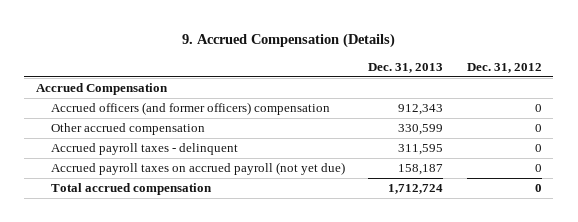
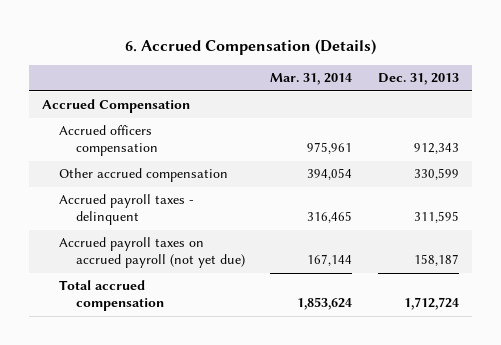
- 9. Accrued Compensation (Details)
+ 6. Accrued Compensation (Details)
- | Dec. 31, 2013 | Dec. 31, 2012
+ | Mar. 31, 2014 | Dec. 31, 2013
- Accrued officers (and former officers) compensation | 912,343 | 0
+ Accrued officers compensation | 975,961 | 912,343

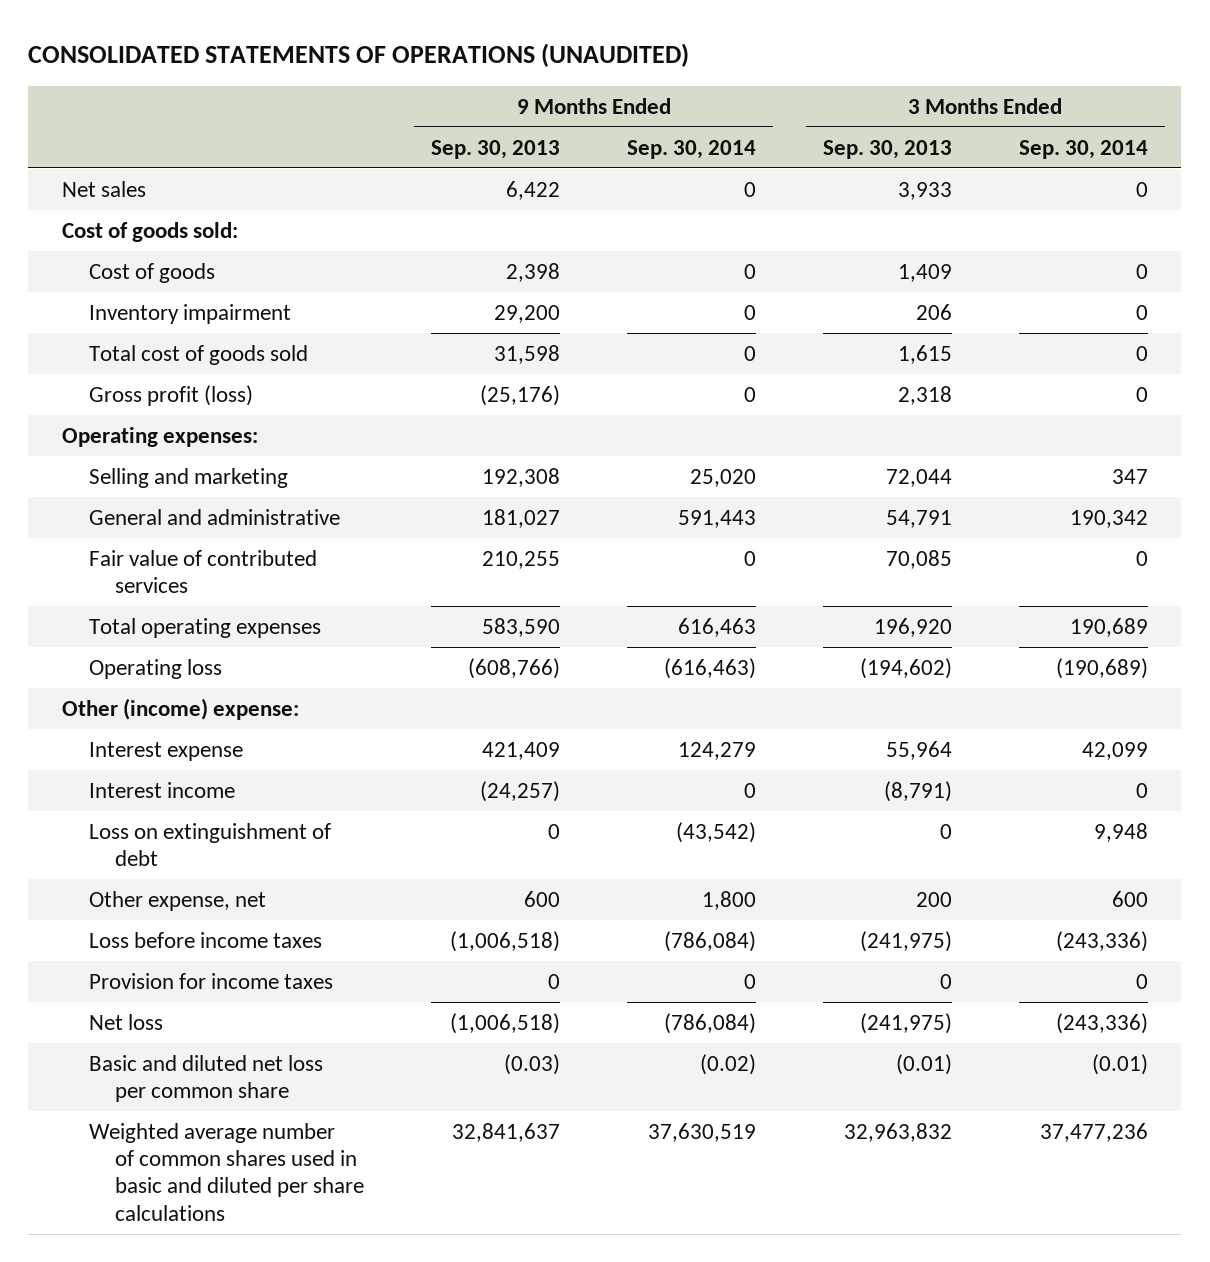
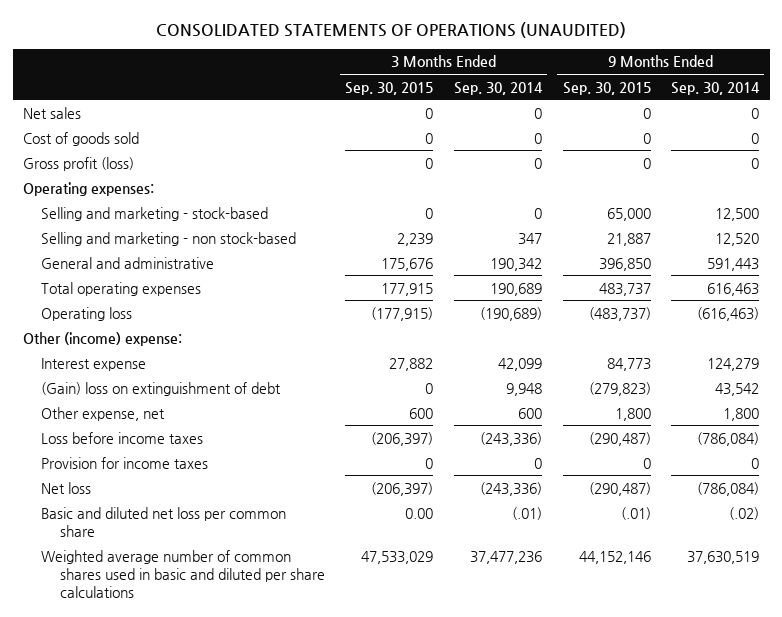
- | 9 Months Ended Sep. 30, 2013 | 9 Months Ended Sep. 30, 2014 | 3 Months Ended Sep. 30, 2013 | 3 Months Ended Sep. 30, 2014
+ | 3 Months Ended Sep. 30, 2015 | 3 Months Ended Sep. 30, 2014 | 9 Months Ended Sep. 30, 2015 | 9 Months Ended Sep. 30, 2014
- Cost of goods sold:
- Cost of goods | 2,398 | 0 | 1,409 | 0
- Inventory impairment | 29,200 | 0 | 206 | 0
- Total cost of goods sold | 31,598 | 0 | 1,615 | 0
+ Cost of goods sold | 0 | 0 | 0 | 0
- Selling and marketing | 192,308 | 25,020 | 72,044 | 347
+ Selling and marketing - stock-based | 0 | 0 | 65,000 | 12,500
+ Selling and marketing - non stock-based | 2,239 | 347 | 21,887 | 12,520
- Fair value of contributed services | 210,255 | 0 | 70,085 | 0
- Interest income | (24,257) | 0 | (8,791) | 0
- Loss on extinguishment of debt | 0 | (43,542) | 0 | 9,948
+ (Gain) loss on extinguishment of debt | 0 | 9,948 | (279,823) | 43,542
- Basic and diluted net loss per common share | (0.03) | (0.02) | (0.01) | (0.01)
+ Basic and diluted net loss per common share | 0.00 | (.01) | (.01) | (.02)

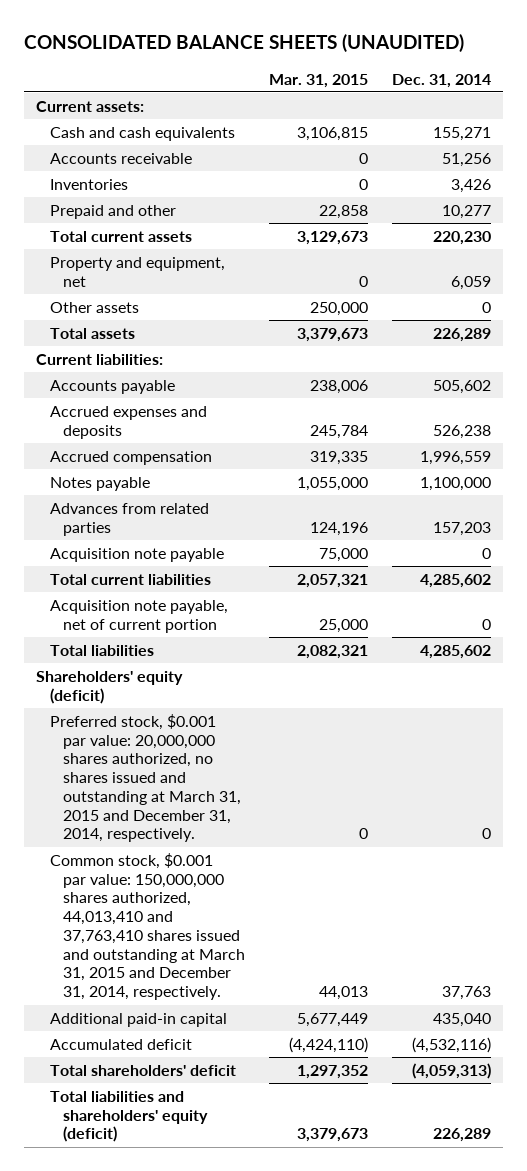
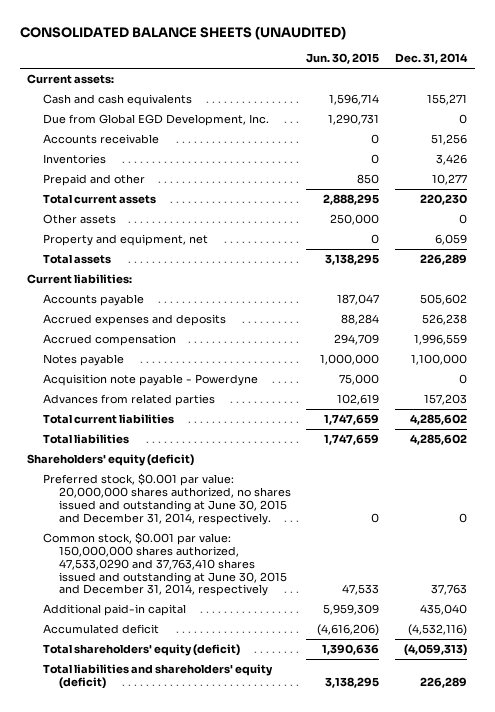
- | Mar. 31, 2015 | Dec. 31, 2014
+ | Jun. 30, 2015 | Dec. 31, 2014
+ Due from Global EGD Development, Inc. | 1,290,731 | 0
moved down: Property and equipment, net | 0 | 6,059
+ Acquisition note payable - Powerdyne | 75,000 | 0
- Acquisition note payable | 75,000 | 0
- Acquisition note payable, net of current portion | 25,000 | 0
- Preferred stock, $0.001 par value: 20,000,000 shares authorized, no shares issued and outstanding at March 31, 2015 and December 31, 2014, respectively. | 0 | 0
- Common stock, $0.001 par value: 150,000,000 shares authorized, 44,013,410 and 37,763,410 shares issued and outstanding at March 31, 2015 and December 31, 2014, respectively. | 44,013 | 37,763
+ Preferred stock, $0.001 par value: 20,000,000 shares authorized, no shares issued and outstanding at June 30, 2015 and December 31, 2014, respectively. | 0 | 0
+ Common stock, $0.001 par value: 150,000,000 shares authorized, 47,533,0290 and 37,763,410 shares issued and outstanding at June 30, 2015 and December 31, 2014, respectively | 47,533 | 37,763
- Total shareholders' deficit | 1,297,352 | (4,059,313)
+ Total shareholders' equity (deficit) | 1,390,636 | (4,059,313)

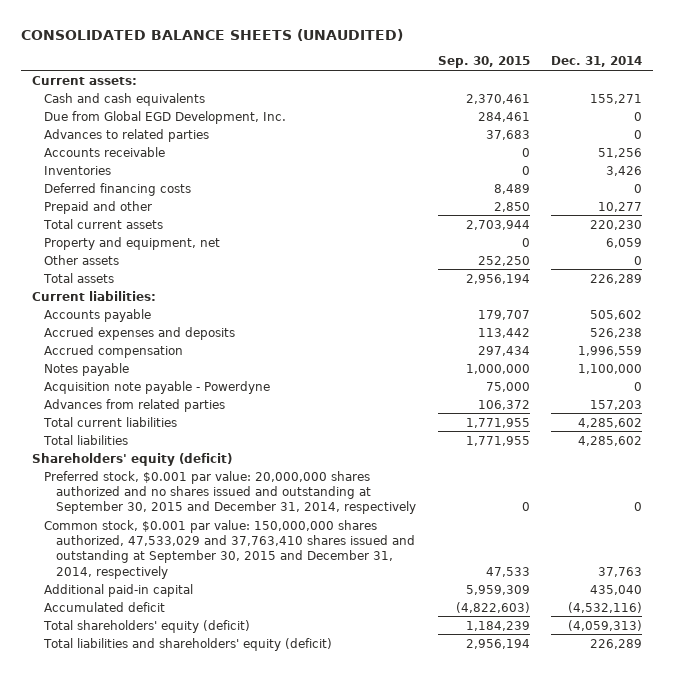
- | Jun. 30, 2015 | Dec. 31, 2014
+ | Sep. 30, 2015 | Dec. 31, 2014
+ Advances to related parties | 37,683 | 0
+ Deferred financing costs | 8,489 | 0
moved down: Other assets | 252,250 | 0
- Preferred stock, $0.001 par value: 20,000,000 shares authorized, no shares issued and outstanding at June 30, 2015 and December 31, 2014, respectively. | 0 | 0
- Common stock, $0.001 par value: 150,000,000 shares authorized, 47,533,0290 and 37,763,410 shares issued and outstanding at June 30, 2015 and December 31, 2014, respectively | 47,533 | 37,763
+ Preferred stock, $0.001 par value: 20,000,000 shares authorized and no shares issued and outstanding at September 30, 2015 and December 31, 2014, respectively | 0 | 0
+ Common stock, $0.001 par value: 150,000,000 shares authorized, 47,533,029 and 37,763,410 shares issued and outstanding at September 30, 2015 and December 31, 2014, respectively | 47,533 | 37,763

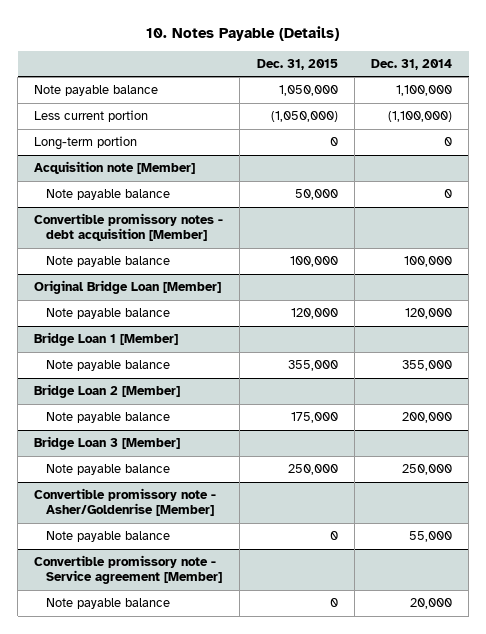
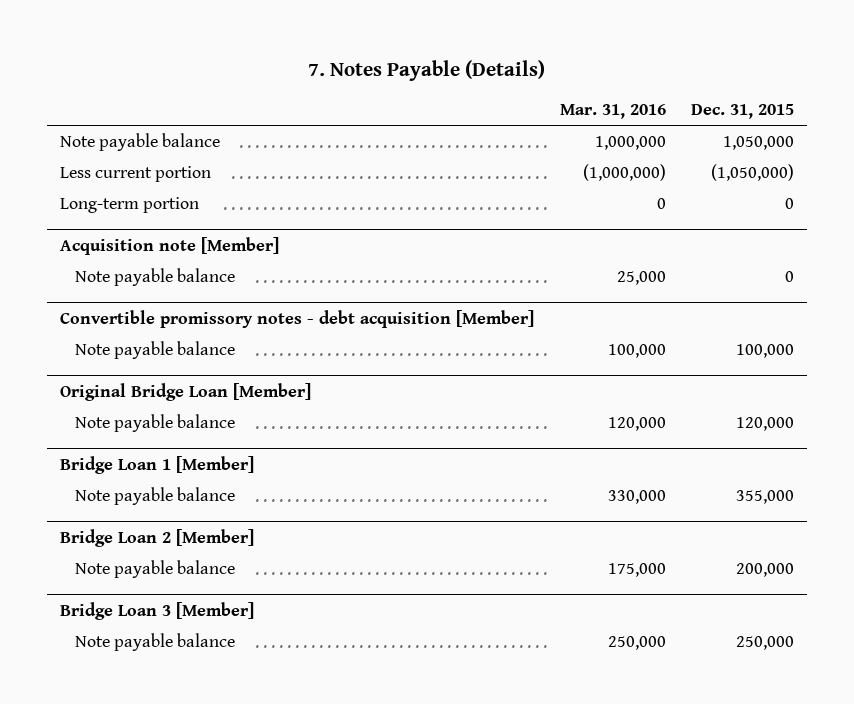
- 10. Notes Payable (Details)
+ 7. Notes Payable (Details)
- | Dec. 31, 2015 | Dec. 31, 2014
+ | Mar. 31, 2016 | Dec. 31, 2015
@ Acquisition note [Member]
- Note payable balance | 50,000 | 0
+ Note payable balance | 25,000 | 0
@ Bridge Loan 2 [Member]
- Note payable balance | 175,000 | 200,000
+ Note payable balance | 175,000 | 200,000
- Convertible promissory note - Asher/Goldenrise [Member]
- Note payable balance | 0 | 55,000
- Convertible promissory note - Service agreement [Member]
- Note payable balance | 0 | 20,000

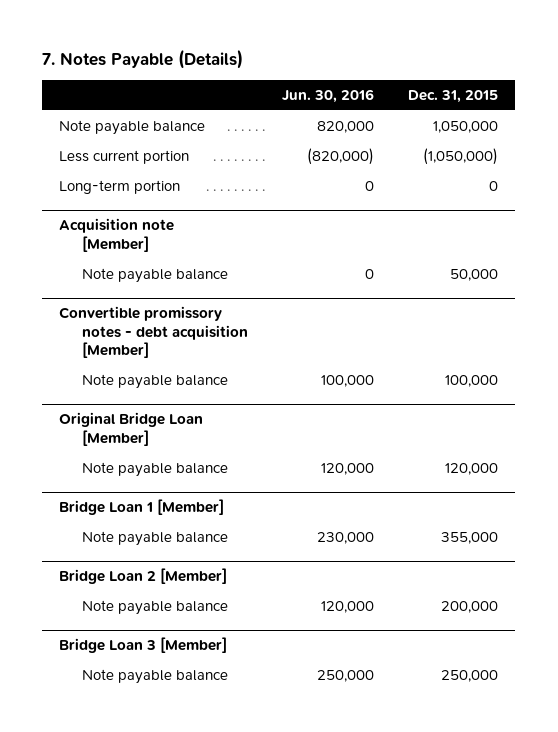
- | Mar. 31, 2016 | Dec. 31, 2015
+ | Jun. 30, 2016 | Dec. 31, 2015
@ Acquisition note [Member]
- Note payable balance | 25,000 | 0
+ Note payable balance | 0 | 50,000

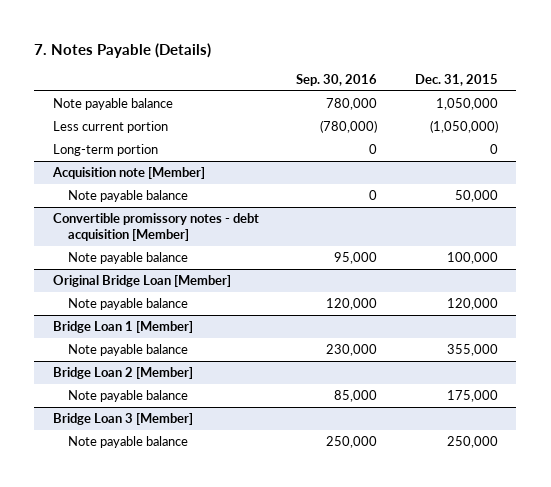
- | Jun. 30, 2016 | Dec. 31, 2015
+ | Sep. 30, 2016 | Dec. 31, 2015
@ Bridge Loan 2 [Member]
- Note payable balance | 120,000 | 200,000
+ Note payable balance | 85,000 | 175,000

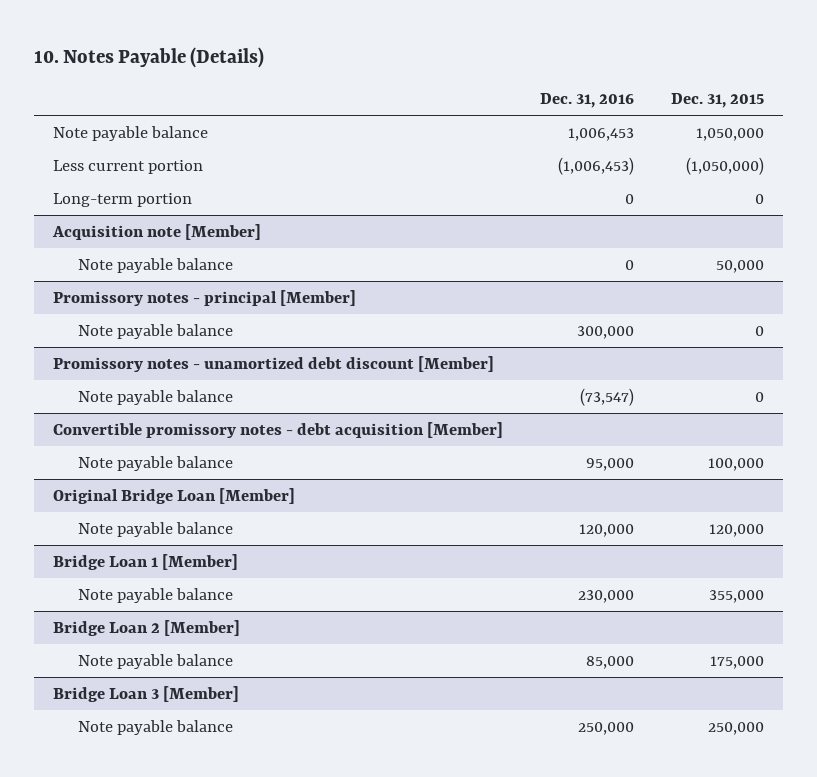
- 7. Notes Payable (Details)
+ 10. Notes Payable (Details)
- | Sep. 30, 2016 | Dec. 31, 2015
+ | Dec. 31, 2016 | Dec. 31, 2015
+ Promissory notes - principal [Member]
+ Note payable balance | 300,000 | 0
+ Promissory notes - unamortized debt discount [Member]
+ Note payable balance | (73,547) | 0

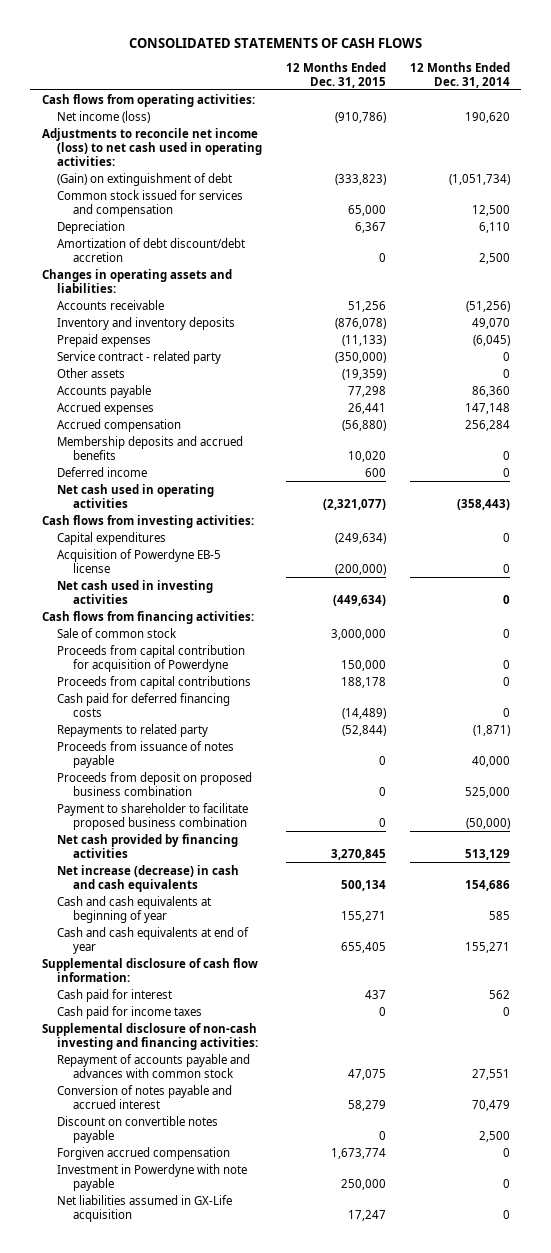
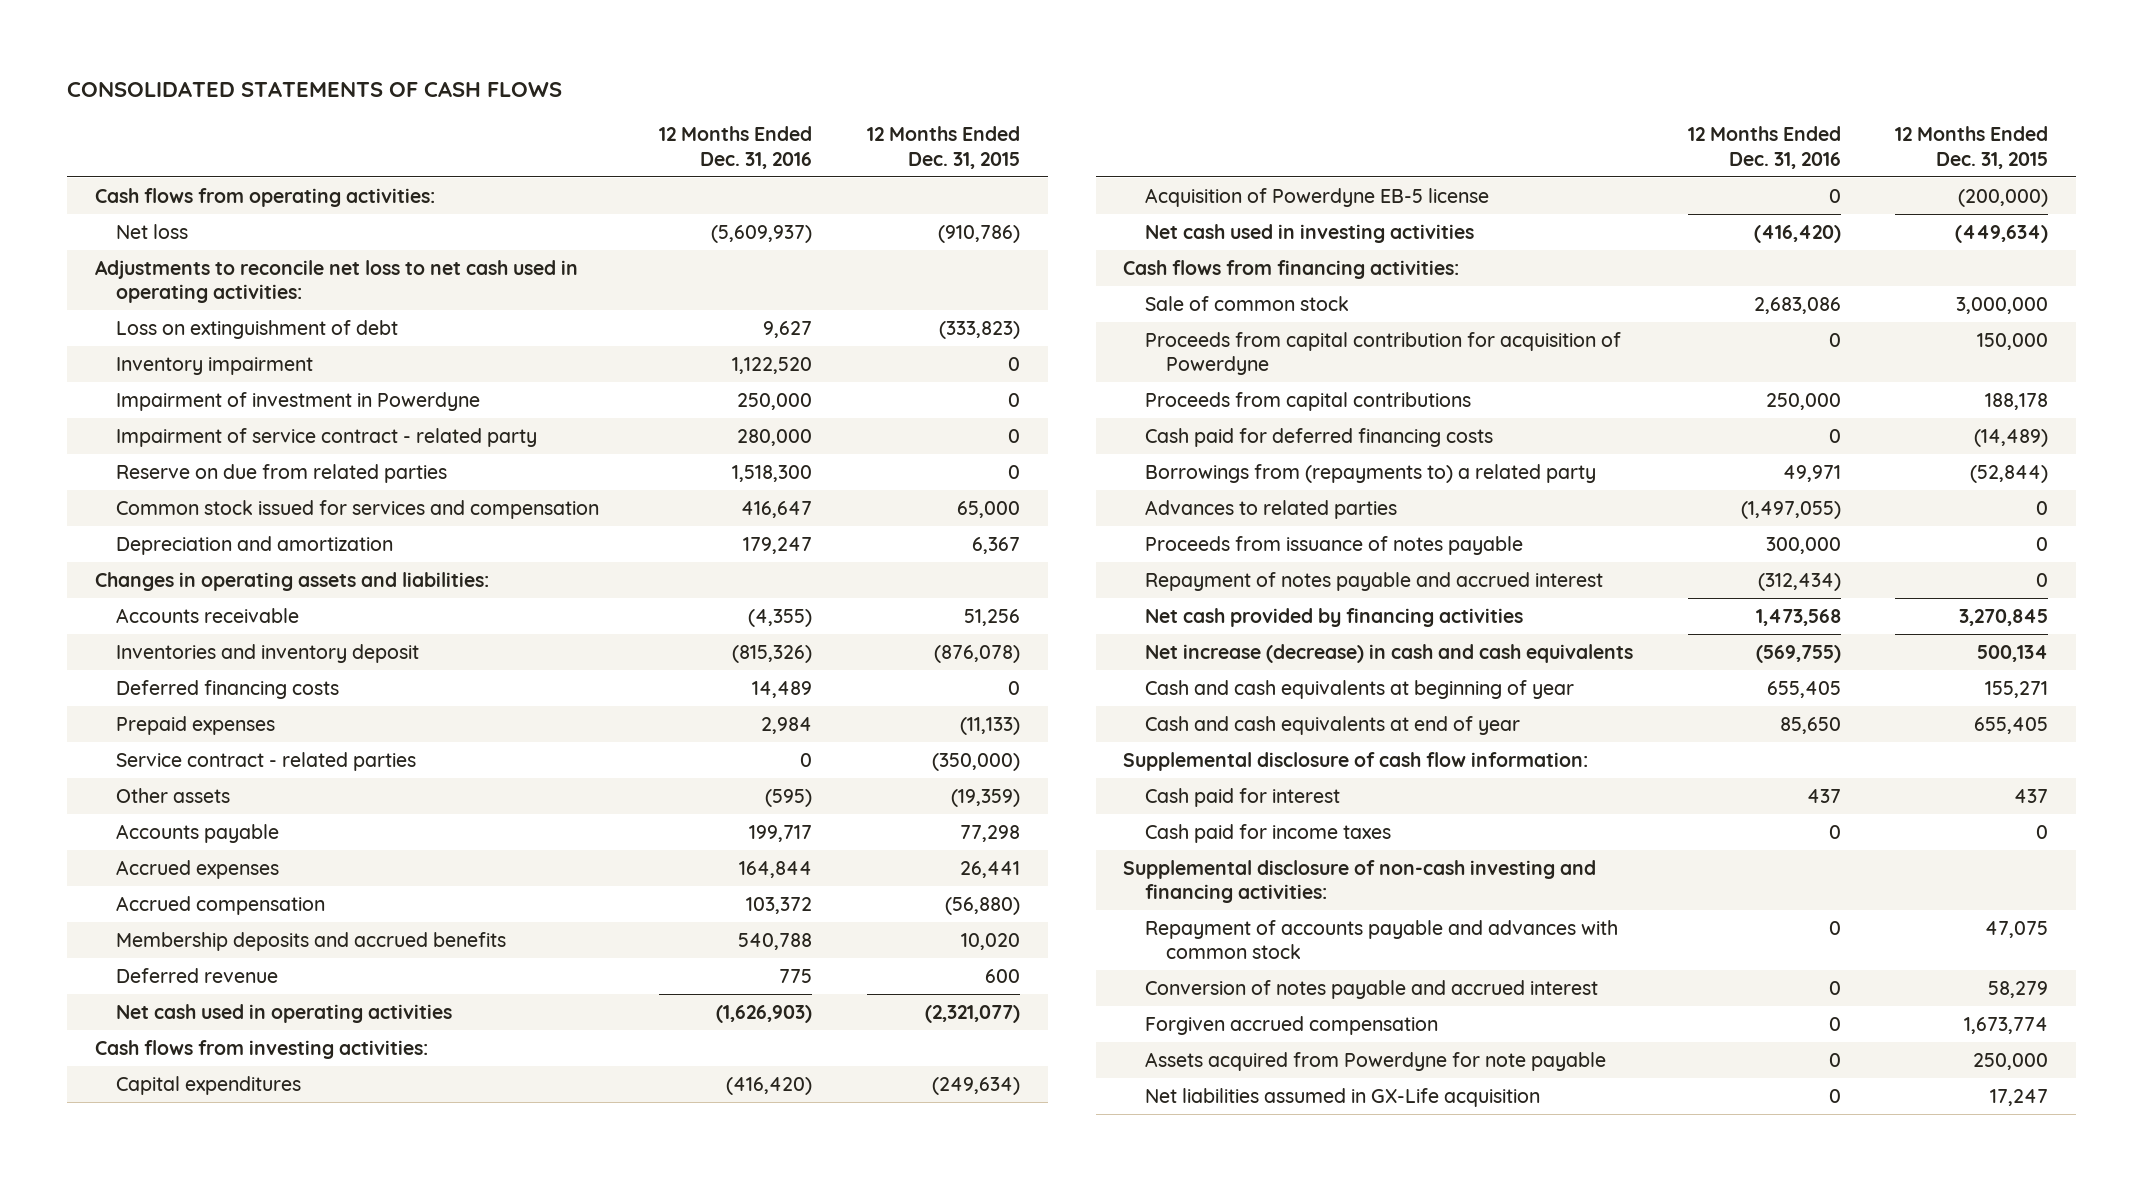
- | 12 Months Ended Dec. 31, 2015 | 12 Months Ended Dec. 31, 2014
+ | 12 Months Ended Dec. 31, 2016 | 12 Months Ended Dec. 31, 2015
- Net income (loss) | (910,786) | 190,620
- Adjustments to reconcile net income (loss) to net cash used in operating activities:
- (Gain) on extinguishment of debt | (333,823) | (1,051,734)
+ Net loss | (5,609,937) | (910,786)
+ Adjustments to reconcile net loss to net cash used in operating activities:
+ Loss on extinguishment of debt | 9,627 | (333,823)
+ Inventory impairment | 1,122,520 | 0
+ Impairment of investment in Powerdyne | 250,000 | 0
+ Impairment of service contract - related party | 280,000 | 0
+ Reserve on due from related parties | 1,518,300 | 0
- Depreciation | 6,367 | 6,110
- Amortization of debt discount/debt accretion | 0 | 2,500
+ Depreciation and amortization | 179,247 | 6,367
- Inventory and inventory deposits | (876,078) | 49,070
+ Inventories and inventory deposit | (815,326) | (876,078)
+ Deferred financing costs | 14,489 | 0
- Service contract - related party | (350,000) | 0
+ Service contract - related parties | 0 | (350,000)
- Deferred income | 600 | 0
+ Deferred revenue | 775 | 600
- Repayments to related party | (52,844) | (1,871)
+ Borrowings from (repayments to) a related party | 49,971 | (52,844)
+ Advances to related parties | (1,497,055) | 0
- Proceeds from deposit on proposed business combination | 0 | 525,000
- Payment to shareholder to facilitate proposed business combination | 0 | (50,000)
+ Repayment of notes payable and accrued interest | (312,434) | 0
- Discount on convertible notes payable | 0 | 2,500
- Investment in Powerdyne with note payable | 250,000 | 0
+ Assets acquired from Powerdyne for note payable | 0 | 250,000

